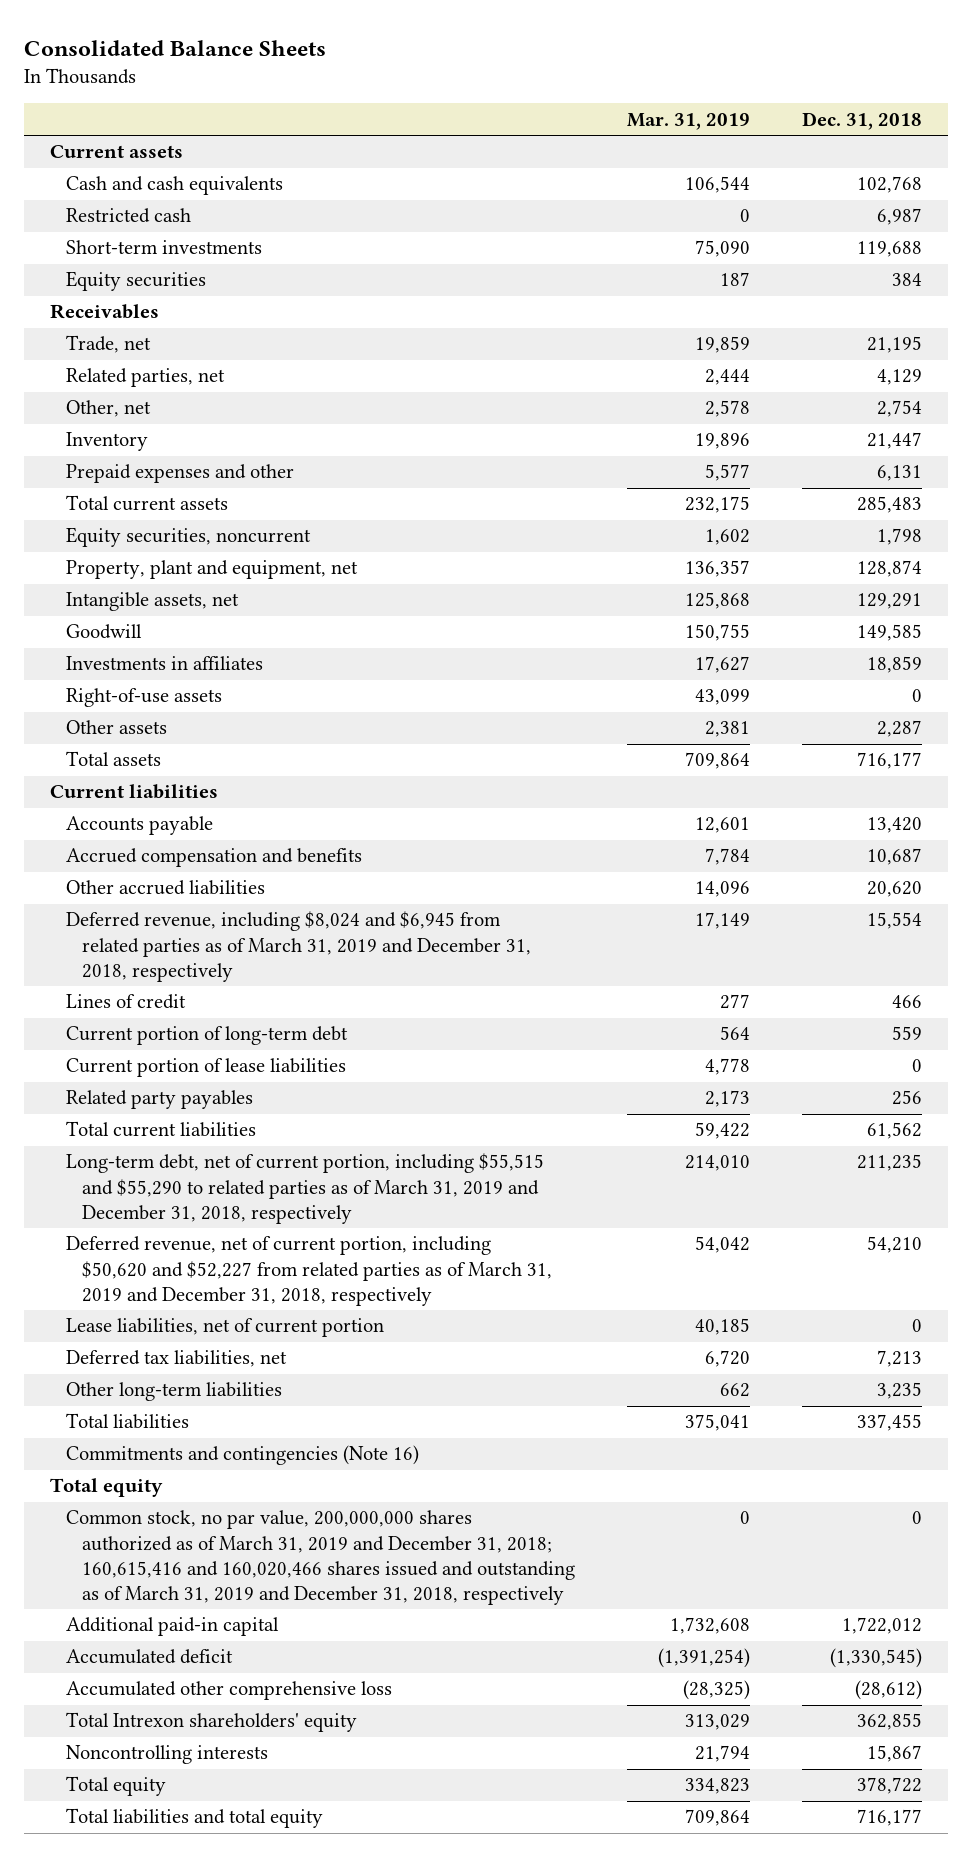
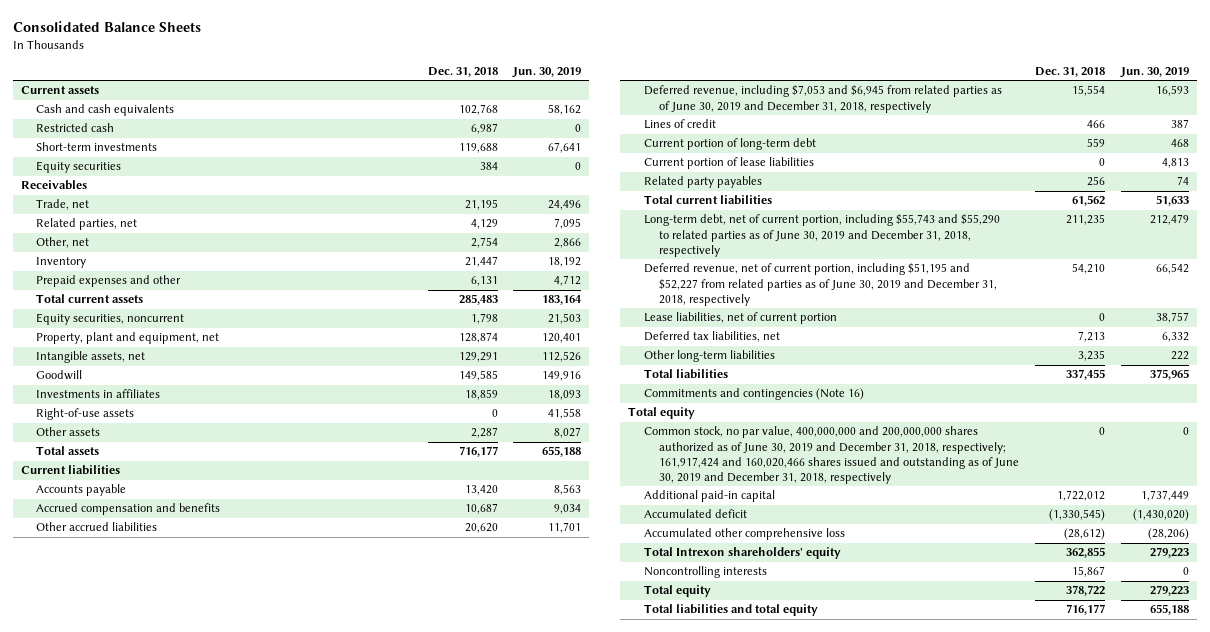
- | Mar. 31, 2019 | Dec. 31, 2018
+ | Dec. 31, 2018 | Jun. 30, 2019
- Deferred revenue, including $8,024 and $6,945 from related parties as of March 31, 2019 and December 31, 2018, respectively | 17,149 | 15,554
+ Deferred revenue, including $7,053 and $6,945 from related parties as of June 30, 2019 and December 31, 2018, respectively | 15,554 | 16,593
- Long-term debt, net of current portion, including $55,515 and $55,290 to related parties as of March 31, 2019 and December 31, 2018, respectively | 214,010 | 211,235
- Deferred revenue, net of current portion, including $50,620 and $52,227 from related parties as of March 31, 2019 and December 31, 2018, respectively | 54,042 | 54,210
+ Long-term debt, net of current portion, including $55,743 and $55,290 to related parties as of June 30, 2019 and December 31, 2018, respectively | 211,235 | 212,479
+ Deferred revenue, net of current portion, including $51,195 and $52,227 from related parties as of June 30, 2019 and December 31, 2018, respectively | 54,210 | 66,542
- Common stock, no par value, 200,000,000 shares authorized as of March 31, 2019 and December 31, 2018; 160,615,416 and 160,020,466 shares issued and outstanding as of March 31, 2019 and December 31, 2018, respectively | 0 | 0
+ Common stock, no par value, 400,000,000 and 200,000,000 shares authorized as of June 30, 2019 and December 31, 2018, respectively; 161,917,424 and 160,020,466 shares issued and outstanding as of June 30, 2019 and December 31, 2018, respectively | 0 | 0

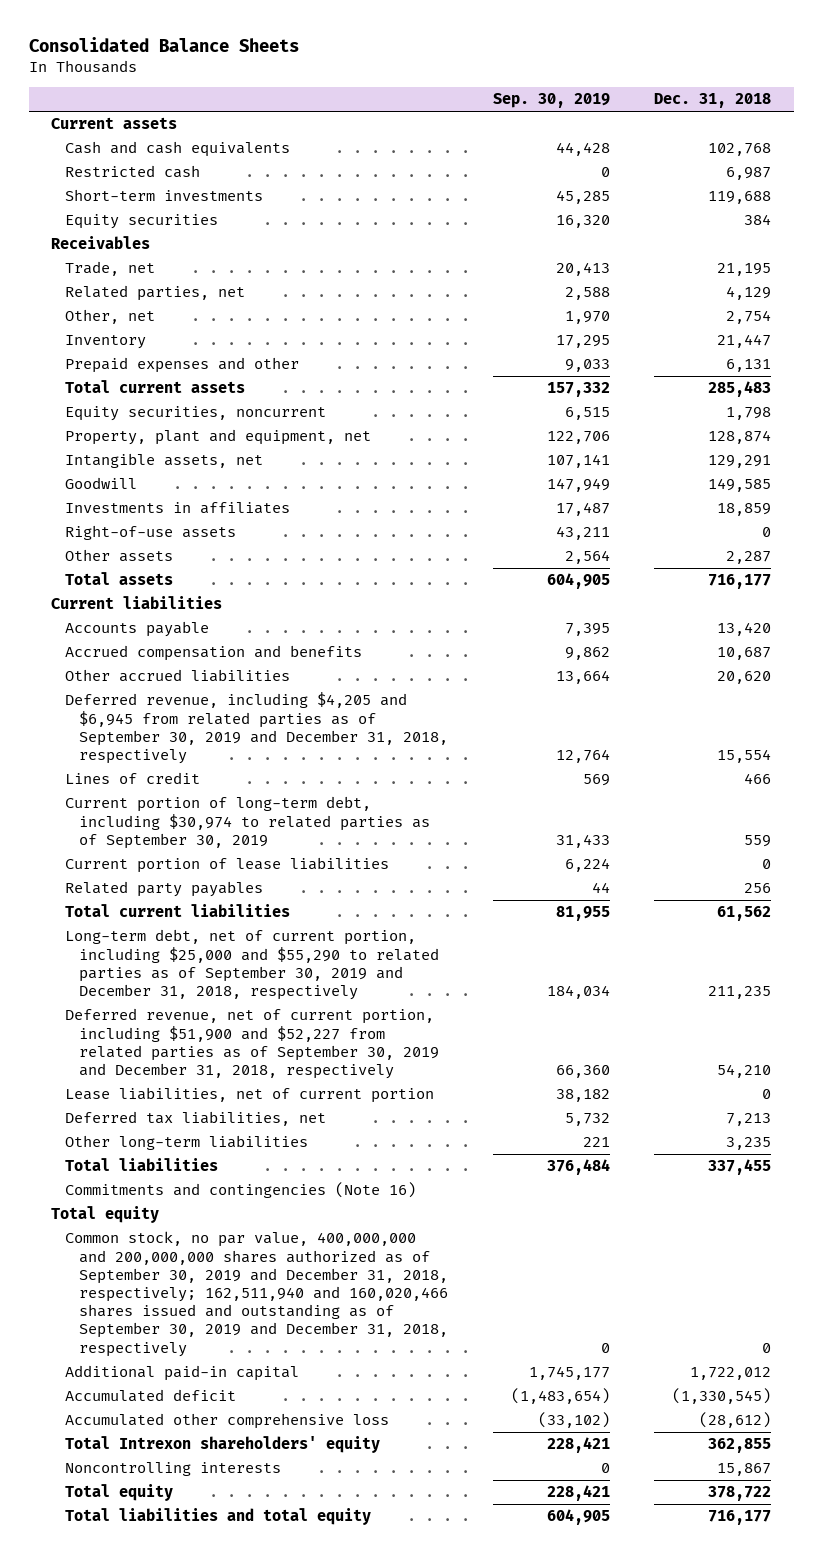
- | Dec. 31, 2018 | Jun. 30, 2019
+ | Sep. 30, 2019 | Dec. 31, 2018
- Deferred revenue, including $7,053 and $6,945 from related parties as of June 30, 2019 and December 31, 2018, respectively | 15,554 | 16,593
+ Deferred revenue, including $4,205 and $6,945 from related parties as of September 30, 2019 and December 31, 2018, respectively | 12,764 | 15,554
- Current portion of long-term debt | 559 | 468
+ Current portion of long-term debt, including $30,974 to related parties as of September 30, 2019 | 31,433 | 559
- Long-term debt, net of current portion, including $55,743 and $55,290 to related parties as of June 30, 2019 and December 31, 2018, respectively | 211,235 | 212,479
- Deferred revenue, net of current portion, including $51,195 and $52,227 from related parties as of June 30, 2019 and December 31, 2018, respectively | 54,210 | 66,542
+ Long-term debt, net of current portion, including $25,000 and $55,290 to related parties as of September 30, 2019 and December 31, 2018, respectively | 184,034 | 211,235
+ Deferred revenue, net of current portion, including $51,900 and $52,227 from related parties as of September 30, 2019 and December 31, 2018, respectively | 66,360 | 54,210
- Common stock, no par value, 400,000,000 and 200,000,000 shares authorized as of June 30, 2019 and December 31, 2018, respectively; 161,917,424 and 160,020,466 shares issued and outstanding as of June 30, 2019 and December 31, 2018, respectively | 0 | 0
+ Common stock, no par value, 400,000,000 and 200,000,000 shares authorized as of September 30, 2019 and December 31, 2018, respectively; 162,511,940 and 160,020,466 shares issued and outstanding as of September 30, 2019 and December 31, 2018, respectively | 0 | 0

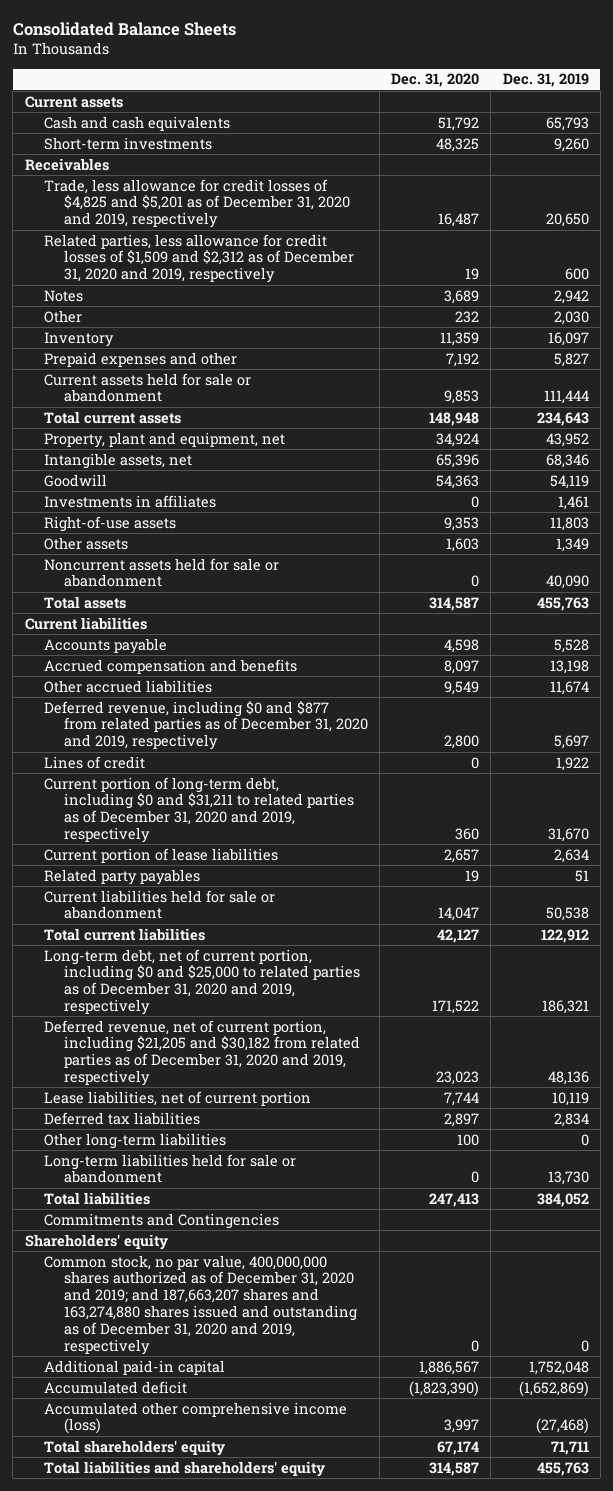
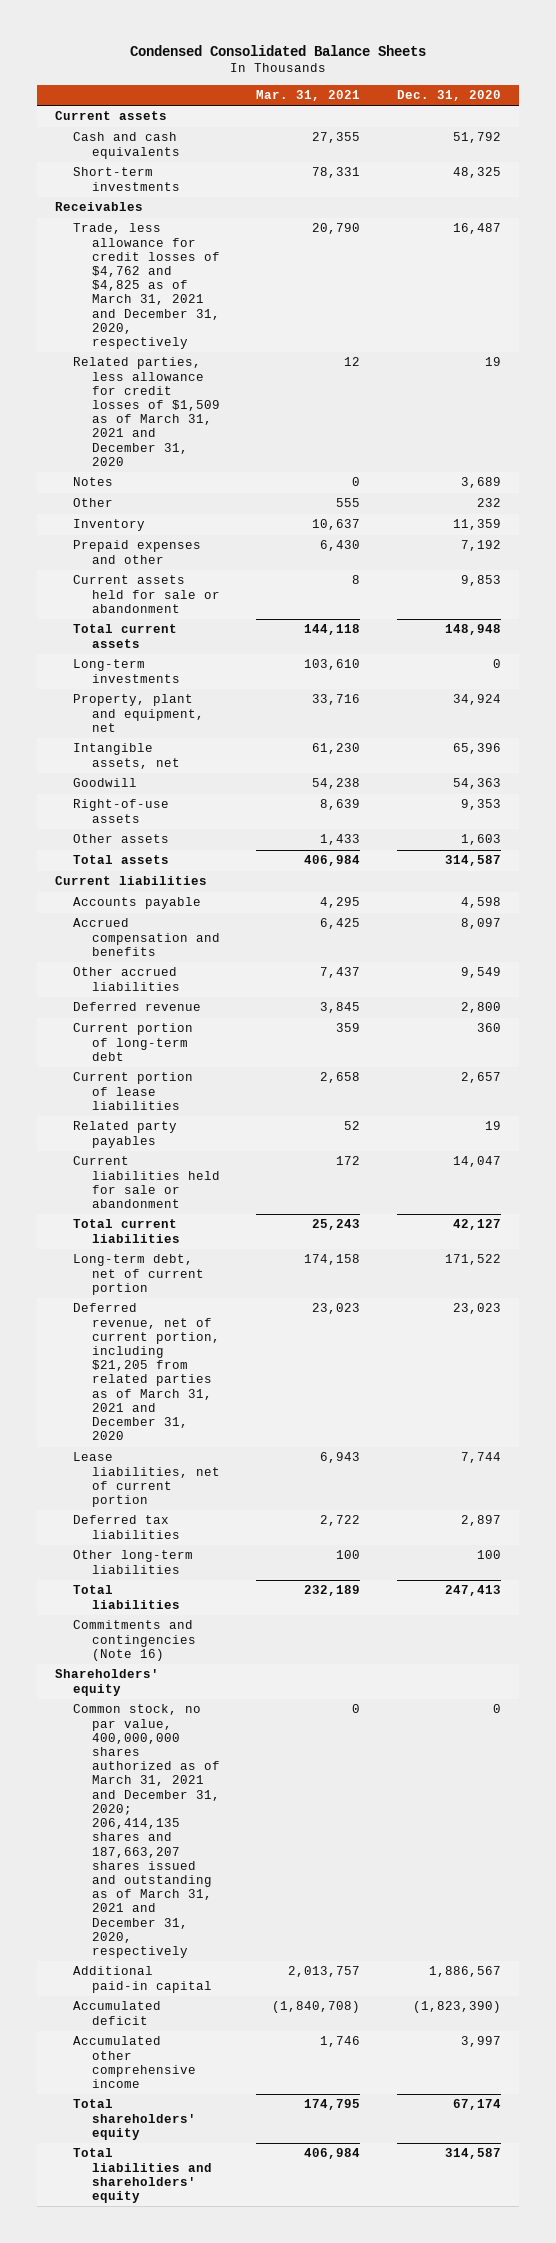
- Consolidated Balance Sheets
+ Condensed Consolidated Balance Sheets
- | Dec. 31, 2020 | Dec. 31, 2019
+ | Mar. 31, 2021 | Dec. 31, 2020
- Trade, less allowance for credit losses of $4,825 and $5,201 as of December 31, 2020 and 2019, respectively | 16,487 | 20,650
- Related parties, less allowance for credit losses of $1,509 and $2,312 as of December 31, 2020 and 2019, respectively | 19 | 600
+ Trade, less allowance for credit losses of $4,762 and $4,825 as of March 31, 2021 and December 31, 2020, respectively | 20,790 | 16,487
+ Related parties, less allowance for credit losses of $1,509 as of March 31, 2021 and December 31, 2020 | 12 | 19
+ Long-term investments | 103,610 | 0
- Investments in affiliates | 0 | 1,461
- Noncurrent assets held for sale or abandonment | 0 | 40,090
- Deferred revenue, including $0 and $877 from related parties as of December 31, 2020 and 2019, respectively | 2,800 | 5,697
- Lines of credit | 0 | 1,922
- Current portion of long-term debt, including $0 and $31,211 to related parties as of December 31, 2020 and 2019, respectively | 360 | 31,670
+ Deferred revenue | 3,845 | 2,800
+ Current portion of long-term debt | 359 | 360
- Long-term debt, net of current portion, including $0 and $25,000 to related parties as of December 31, 2020 and 2019, respectively | 171,522 | 186,321
- Deferred revenue, net of current portion, including $21,205 and $30,182 from related parties as of December 31, 2020 and 2019, respectively | 23,023 | 48,136
+ Long-term debt, net of current portion | 174,158 | 171,522
+ Deferred revenue, net of current portion, including $21,205 from related parties as of March 31, 2021 and December 31, 2020 | 23,023 | 23,023
- Long-term liabilities held for sale or abandonment | 0 | 13,730
- Commitments and Contingencies
+ Commitments and contingencies (Note 16)
- Common stock, no par value, 400,000,000 shares authorized as of December 31, 2020 and 2019; and 187,663,207 shares and 163,274,880 shares issued and outstanding as of December 31, 2020 and 2019, respectively | 0 | 0
+ Common stock, no par value, 400,000,000 shares authorized as of March 31, 2021 and December 31, 2020; 206,414,135 shares and 187,663,207 shares issued and outstanding as of March 31, 2021 and December 31, 2020, respectively | 0 | 0
- Accumulated other comprehensive income (loss) | 3,997 | (27,468)
+ Accumulated other comprehensive income | 1,746 | 3,997

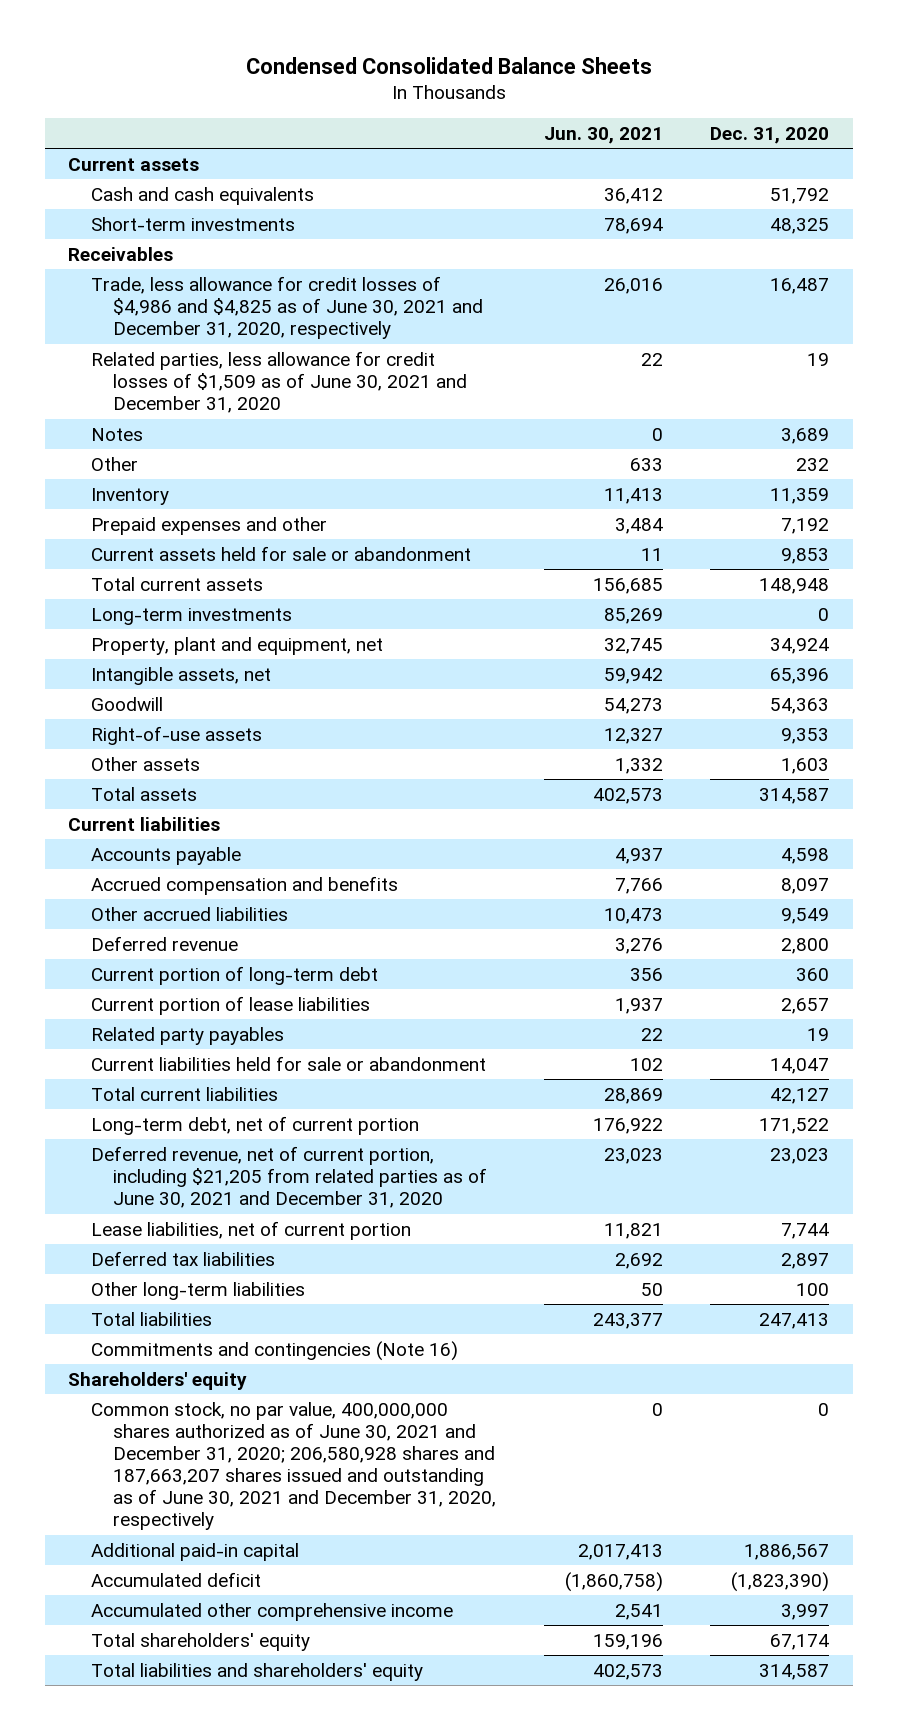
- | Mar. 31, 2021 | Dec. 31, 2020
+ | Jun. 30, 2021 | Dec. 31, 2020
- Trade, less allowance for credit losses of $4,762 and $4,825 as of March 31, 2021 and December 31, 2020, respectively | 20,790 | 16,487
- Related parties, less allowance for credit losses of $1,509 as of March 31, 2021 and December 31, 2020 | 12 | 19
+ Trade, less allowance for credit losses of $4,986 and $4,825 as of June 30, 2021 and December 31, 2020, respectively | 26,016 | 16,487
+ Related parties, less allowance for credit losses of $1,509 as of June 30, 2021 and December 31, 2020 | 22 | 19
- Deferred revenue, net of current portion, including $21,205 from related parties as of March 31, 2021 and December 31, 2020 | 23,023 | 23,023
+ Deferred revenue, net of current portion, including $21,205 from related parties as of June 30, 2021 and December 31, 2020 | 23,023 | 23,023
- Common stock, no par value, 400,000,000 shares authorized as of March 31, 2021 and December 31, 2020; 206,414,135 shares and 187,663,207 shares issued and outstanding as of March 31, 2021 and December 31, 2020, respectively | 0 | 0
+ Common stock, no par value, 400,000,000 shares authorized as of June 30, 2021 and December 31, 2020; 206,580,928 shares and 187,663,207 shares issued and outstanding as of June 30, 2021 and December 31, 2020, respectively | 0 | 0

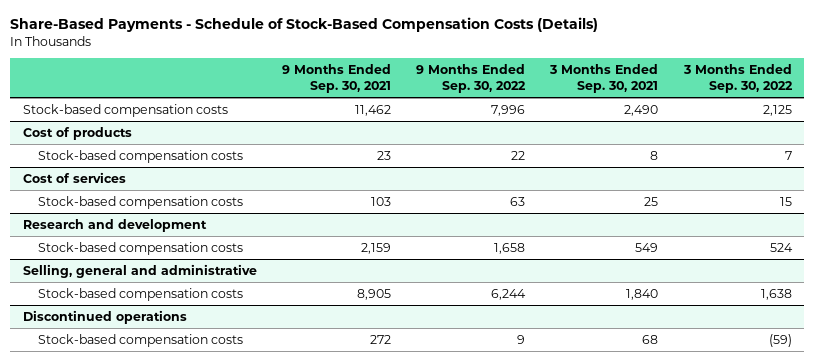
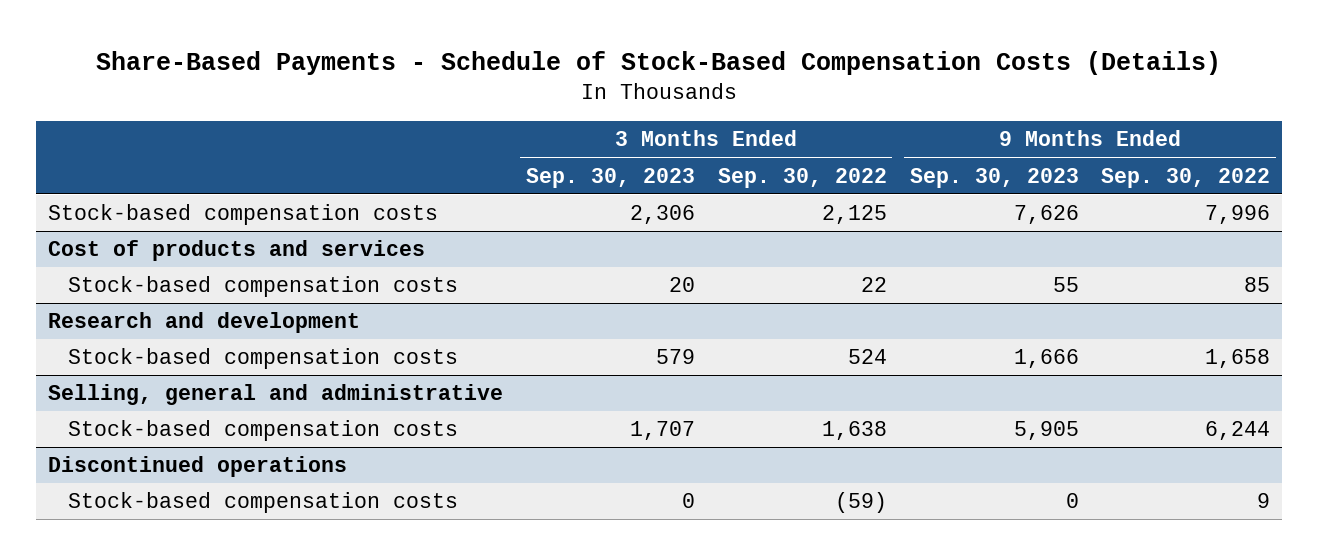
- | 9 Months Ended Sep. 30, 2021 | 9 Months Ended Sep. 30, 2022 | 3 Months Ended Sep. 30, 2021 | 3 Months Ended Sep. 30, 2022
+ | 3 Months Ended Sep. 30, 2023 | 3 Months Ended Sep. 30, 2022 | 9 Months Ended Sep. 30, 2023 | 9 Months Ended Sep. 30, 2022
- Cost of products
- Stock-based compensation costs | 23 | 22 | 8 | 7
- Cost of services
- Stock-based compensation costs | 103 | 63 | 25 | 15
+ Cost of products and services
+ Stock-based compensation costs | 20 | 22 | 55 | 85

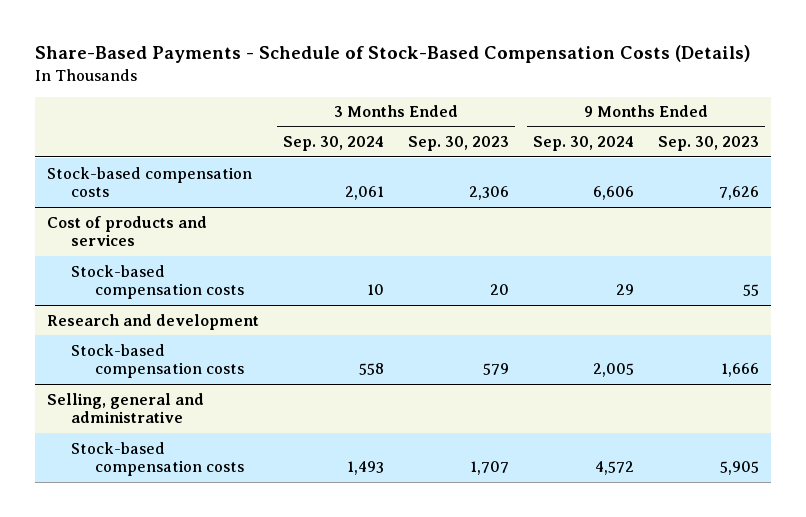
- | 3 Months Ended Sep. 30, 2023 | 3 Months Ended Sep. 30, 2022 | 9 Months Ended Sep. 30, 2023 | 9 Months Ended Sep. 30, 2022
+ | 3 Months Ended Sep. 30, 2024 | 3 Months Ended Sep. 30, 2023 | 9 Months Ended Sep. 30, 2024 | 9 Months Ended Sep. 30, 2023
- Discontinued operations
- Stock-based compensation costs | 0 | (59) | 0 | 9

